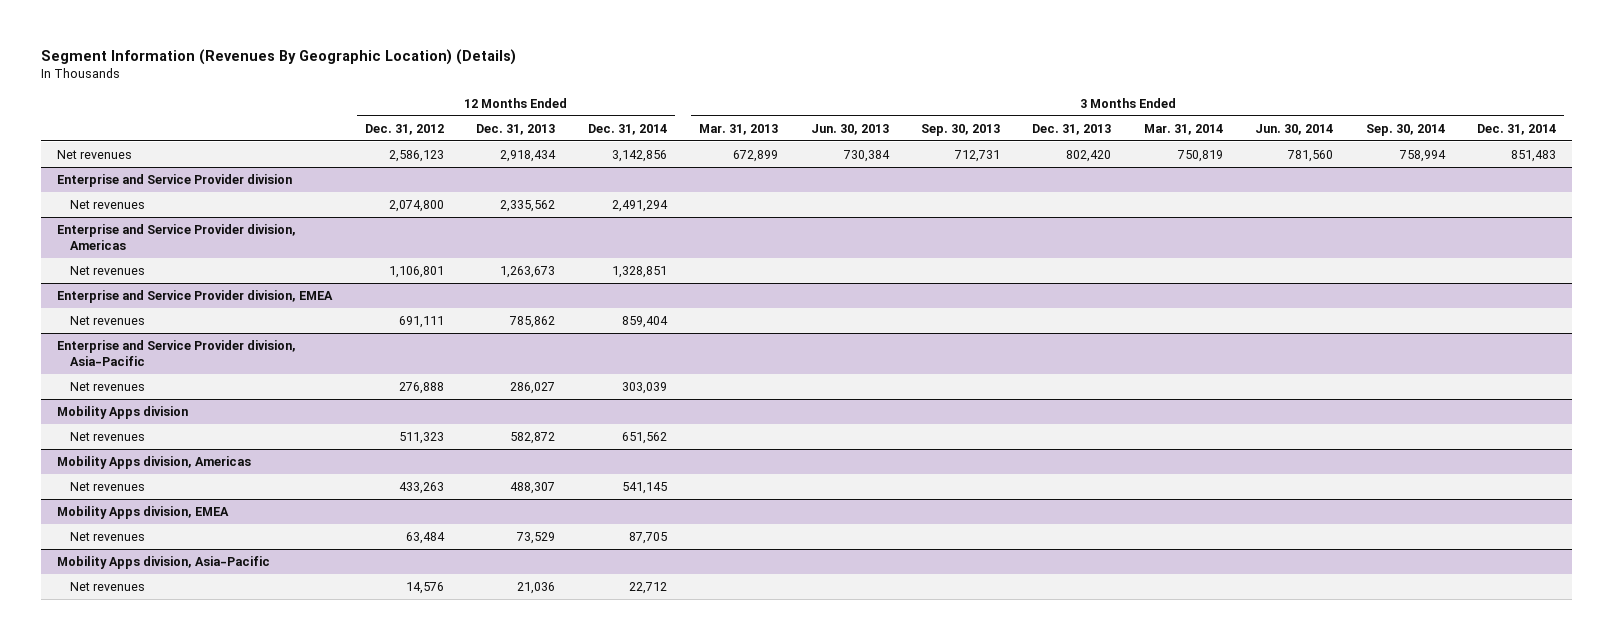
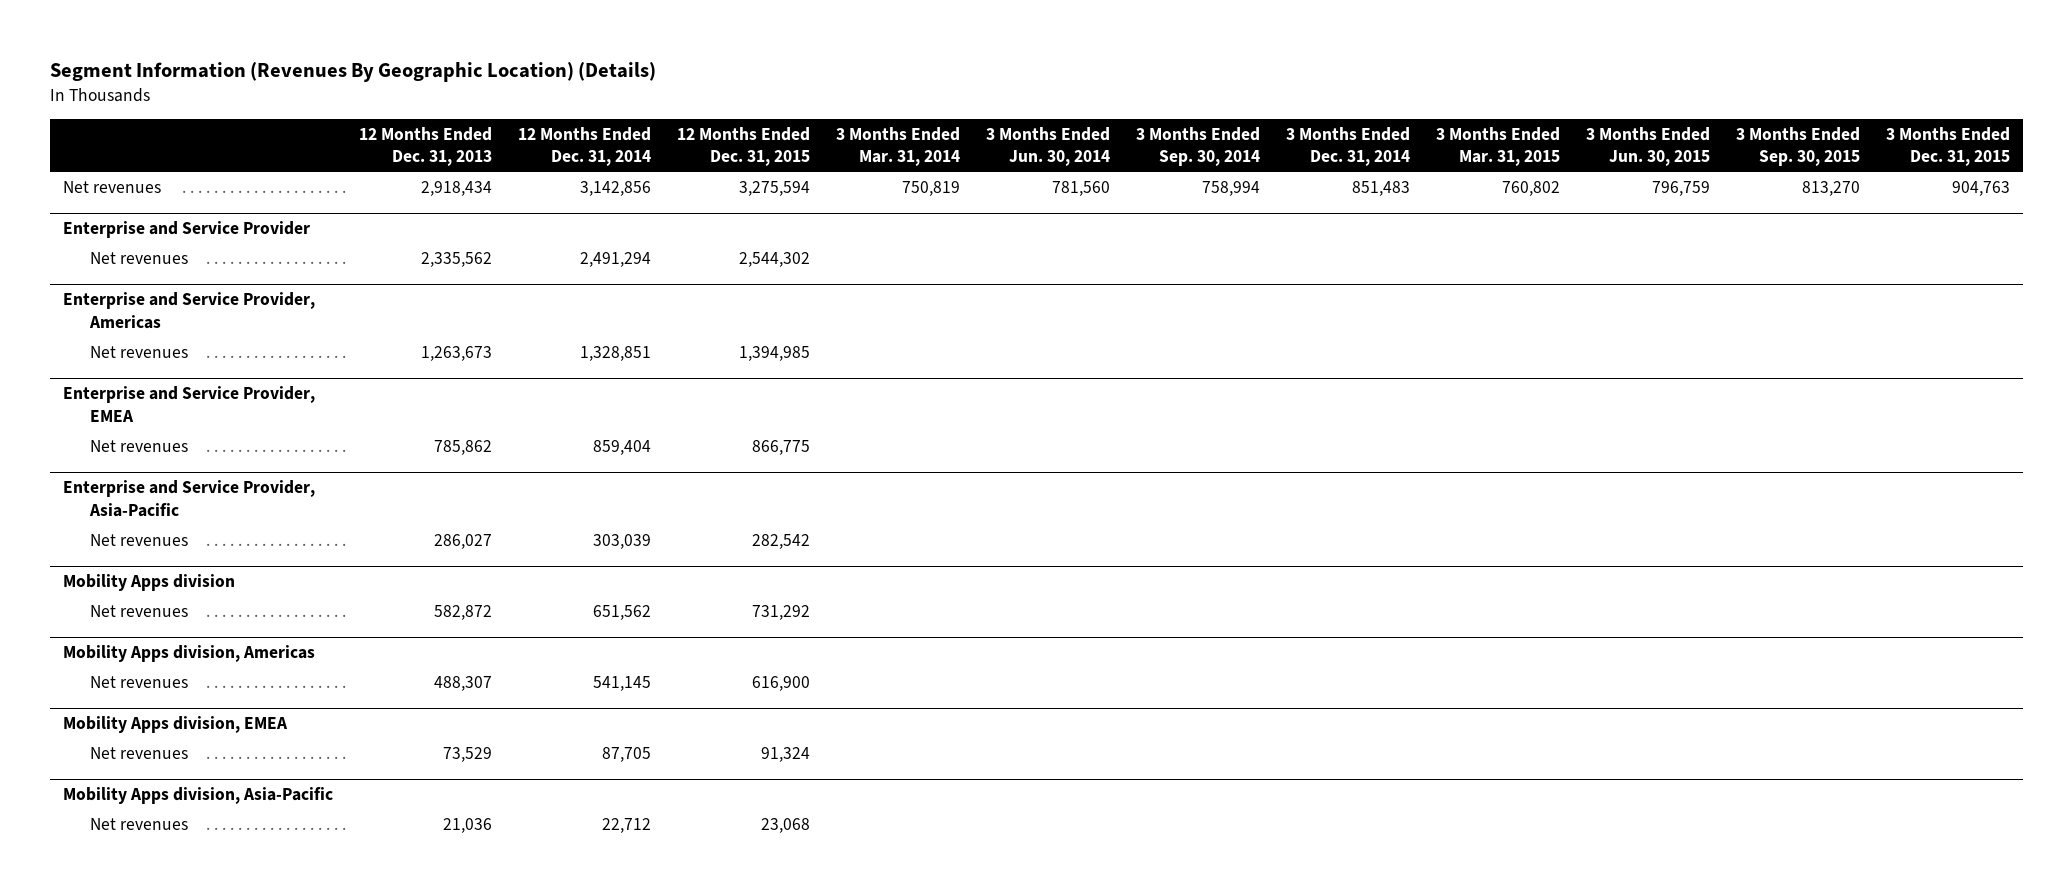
- | 12 Months Ended Dec. 31, 2012 | 12 Months Ended Dec. 31, 2013 | 12 Months Ended Dec. 31, 2014 | 3 Months Ended Mar. 31, 2013 | 3 Months Ended Jun. 30, 2013 | 3 Months Ended Sep. 30, 2013 | 3 Months Ended Dec. 31, 2013 | 3 Months Ended Mar. 31, 2014 | 3 Months Ended Jun. 30, 2014 | 3 Months Ended Sep. 30, 2014 | 3 Months Ended Dec. 31, 2014
+ | 12 Months Ended Dec. 31, 2013 | 12 Months Ended Dec. 31, 2014 | 12 Months Ended Dec. 31, 2015 | 3 Months Ended Mar. 31, 2014 | 3 Months Ended Jun. 30, 2014 | 3 Months Ended Sep. 30, 2014 | 3 Months Ended Dec. 31, 2014 | 3 Months Ended Mar. 31, 2015 | 3 Months Ended Jun. 30, 2015 | 3 Months Ended Sep. 30, 2015 | 3 Months Ended Dec. 31, 2015
- Enterprise and Service Provider division
+ Enterprise and Service Provider
- Enterprise and Service Provider division, Americas
+ Enterprise and Service Provider, Americas
- Enterprise and Service Provider division, EMEA
+ Enterprise and Service Provider, EMEA
- Enterprise and Service Provider division, Asia-Pacific
+ Enterprise and Service Provider, Asia-Pacific

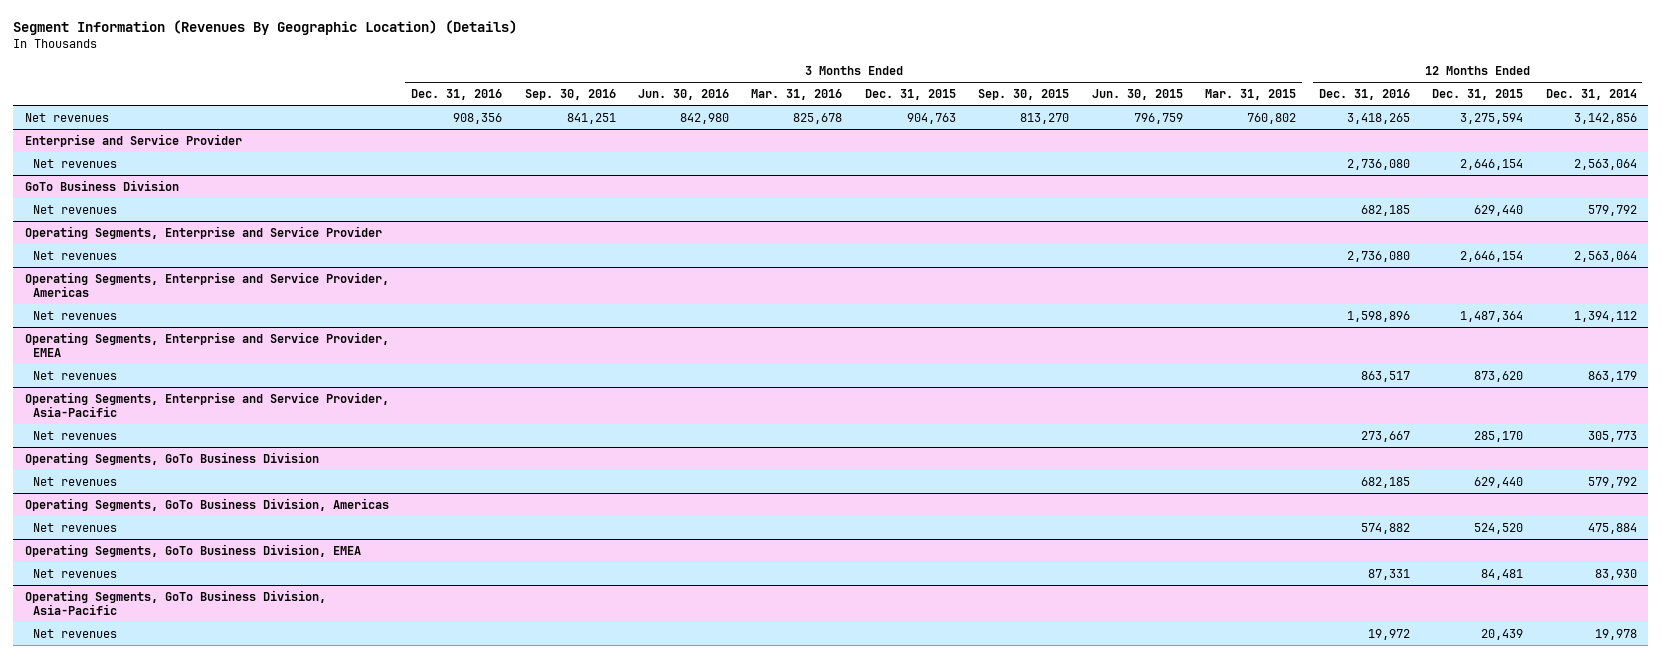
- | 12 Months Ended Dec. 31, 2013 | 12 Months Ended Dec. 31, 2014 | 12 Months Ended Dec. 31, 2015 | 3 Months Ended Mar. 31, 2014 | 3 Months Ended Jun. 30, 2014 | 3 Months Ended Sep. 30, 2014 | 3 Months Ended Dec. 31, 2014 | 3 Months Ended Mar. 31, 2015 | 3 Months Ended Jun. 30, 2015 | 3 Months Ended Sep. 30, 2015 | 3 Months Ended Dec. 31, 2015
+ | 3 Months Ended Dec. 31, 2016 | 3 Months Ended Sep. 30, 2016 | 3 Months Ended Jun. 30, 2016 | 3 Months Ended Mar. 31, 2016 | 3 Months Ended Dec. 31, 2015 | 3 Months Ended Sep. 30, 2015 | 3 Months Ended Jun. 30, 2015 | 3 Months Ended Mar. 31, 2015 | 12 Months Ended Dec. 31, 2016 | 12 Months Ended Dec. 31, 2015 | 12 Months Ended Dec. 31, 2014
@ Enterprise and Service Provider
- Net revenues | 2,335,562 | 2,491,294 | 2,544,302 | | | | | | | |
- Enterprise and Service Provider, Americas
- Net revenues | 1,263,673 | 1,328,851 | 1,394,985 | | | | | | | |
- Enterprise and Service Provider, EMEA
- Net revenues | 785,862 | 859,404 | 866,775 | | | | | | | |
- Enterprise and Service Provider, Asia-Pacific
- Net revenues | 286,027 | 303,039 | 282,542 | | | | | | | |
- Mobility Apps division
- Net revenues | 582,872 | 651,562 | 731,292 | | | | | | | |
- Mobility Apps division, Americas
- Net revenues | 488,307 | 541,145 | 616,900 | | | | | | | |
- Mobility Apps division, EMEA
- Net revenues | 73,529 | 87,705 | 91,324 | | | | | | | |
- Mobility Apps division, Asia-Pacific
- Net revenues | 21,036 | 22,712 | 23,068 | | | | | | | |
@ Enterprise and Service Provider
+ Net revenues | | | | | | | | | 2,736,080 | 2,646,154 | 2,563,064
+ GoTo Business Division
+ Net revenues | | | | | | | | | 682,185 | 629,440 | 579,792
+ Operating Segments, Enterprise and Service Provider
+ Net revenues | | | | | | | | | 2,736,080 | 2,646,154 | 2,563,064
+ Operating Segments, Enterprise and Service Provider, Americas
+ Net revenues | | | | | | | | | 1,598,896 | 1,487,364 | 1,394,112
+ Operating Segments, Enterprise and Service Provider, EMEA
+ Net revenues | | | | | | | | | 863,517 | 873,620 | 863,179
+ Operating Segments, Enterprise and Service Provider, Asia-Pacific
+ Net revenues | | | | | | | | | 273,667 | 285,170 | 305,773
+ Operating Segments, GoTo Business Division
+ Net revenues | | | | | | | | | 682,185 | 629,440 | 579,792
+ Operating Segments, GoTo Business Division, Americas
+ Net revenues | | | | | | | | | 574,882 | 524,520 | 475,884
+ Operating Segments, GoTo Business Division, EMEA
+ Net revenues | | | | | | | | | 87,331 | 84,481 | 83,930
+ Operating Segments, GoTo Business Division, Asia-Pacific
+ Net revenues | | | | | | | | | 19,972 | 20,439 | 19,978

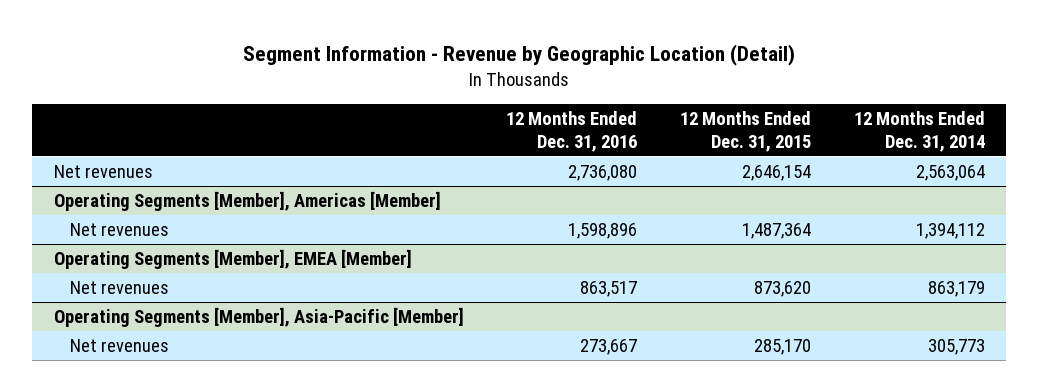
- Segment Information (Revenues By Geographic Location) (Details)
+ Segment Information - Revenue by Geographic Location (Detail)
- | 3 Months Ended Dec. 31, 2016 | 3 Months Ended Sep. 30, 2016 | 3 Months Ended Jun. 30, 2016 | 3 Months Ended Mar. 31, 2016 | 3 Months Ended Dec. 31, 2015 | 3 Months Ended Sep. 30, 2015 | 3 Months Ended Jun. 30, 2015 | 3 Months Ended Mar. 31, 2015 | 12 Months Ended Dec. 31, 2016 | 12 Months Ended Dec. 31, 2015 | 12 Months Ended Dec. 31, 2014
+ | 12 Months Ended Dec. 31, 2016 | 12 Months Ended Dec. 31, 2015 | 12 Months Ended Dec. 31, 2014
- Net revenues | 908,356 | 841,251 | 842,980 | 825,678 | 904,763 | 813,270 | 796,759 | 760,802 | 3,418,265 | 3,275,594 | 3,142,856
- Enterprise and Service Provider
- GoTo Business Division
- Net revenues | | | | | | | | | 682,185 | 629,440 | 579,792
- Operating Segments, Enterprise and Service Provider
- Net revenues | | | | | | | | | 2,736,080 | 2,646,154 | 2,563,064
- Operating Segments, Enterprise and Service Provider, Americas
+ Operating Segments [Member], Americas [Member]
- Operating Segments, Enterprise and Service Provider, EMEA
+ Operating Segments [Member], EMEA [Member]
- Operating Segments, Enterprise and Service Provider, Asia-Pacific
+ Operating Segments [Member], Asia-Pacific [Member]
- Operating Segments, GoTo Business Division
- Net revenues | | | | | | | | | 682,185 | 629,440 | 579,792
- Operating Segments, GoTo Business Division, Americas
- Net revenues | | | | | | | | | 574,882 | 524,520 | 475,884
- Operating Segments, GoTo Business Division, EMEA
- Net revenues | | | | | | | | | 87,331 | 84,481 | 83,930
- Operating Segments, GoTo Business Division, Asia-Pacific
- Net revenues | | | | | | | | | 19,972 | 20,439 | 19,978

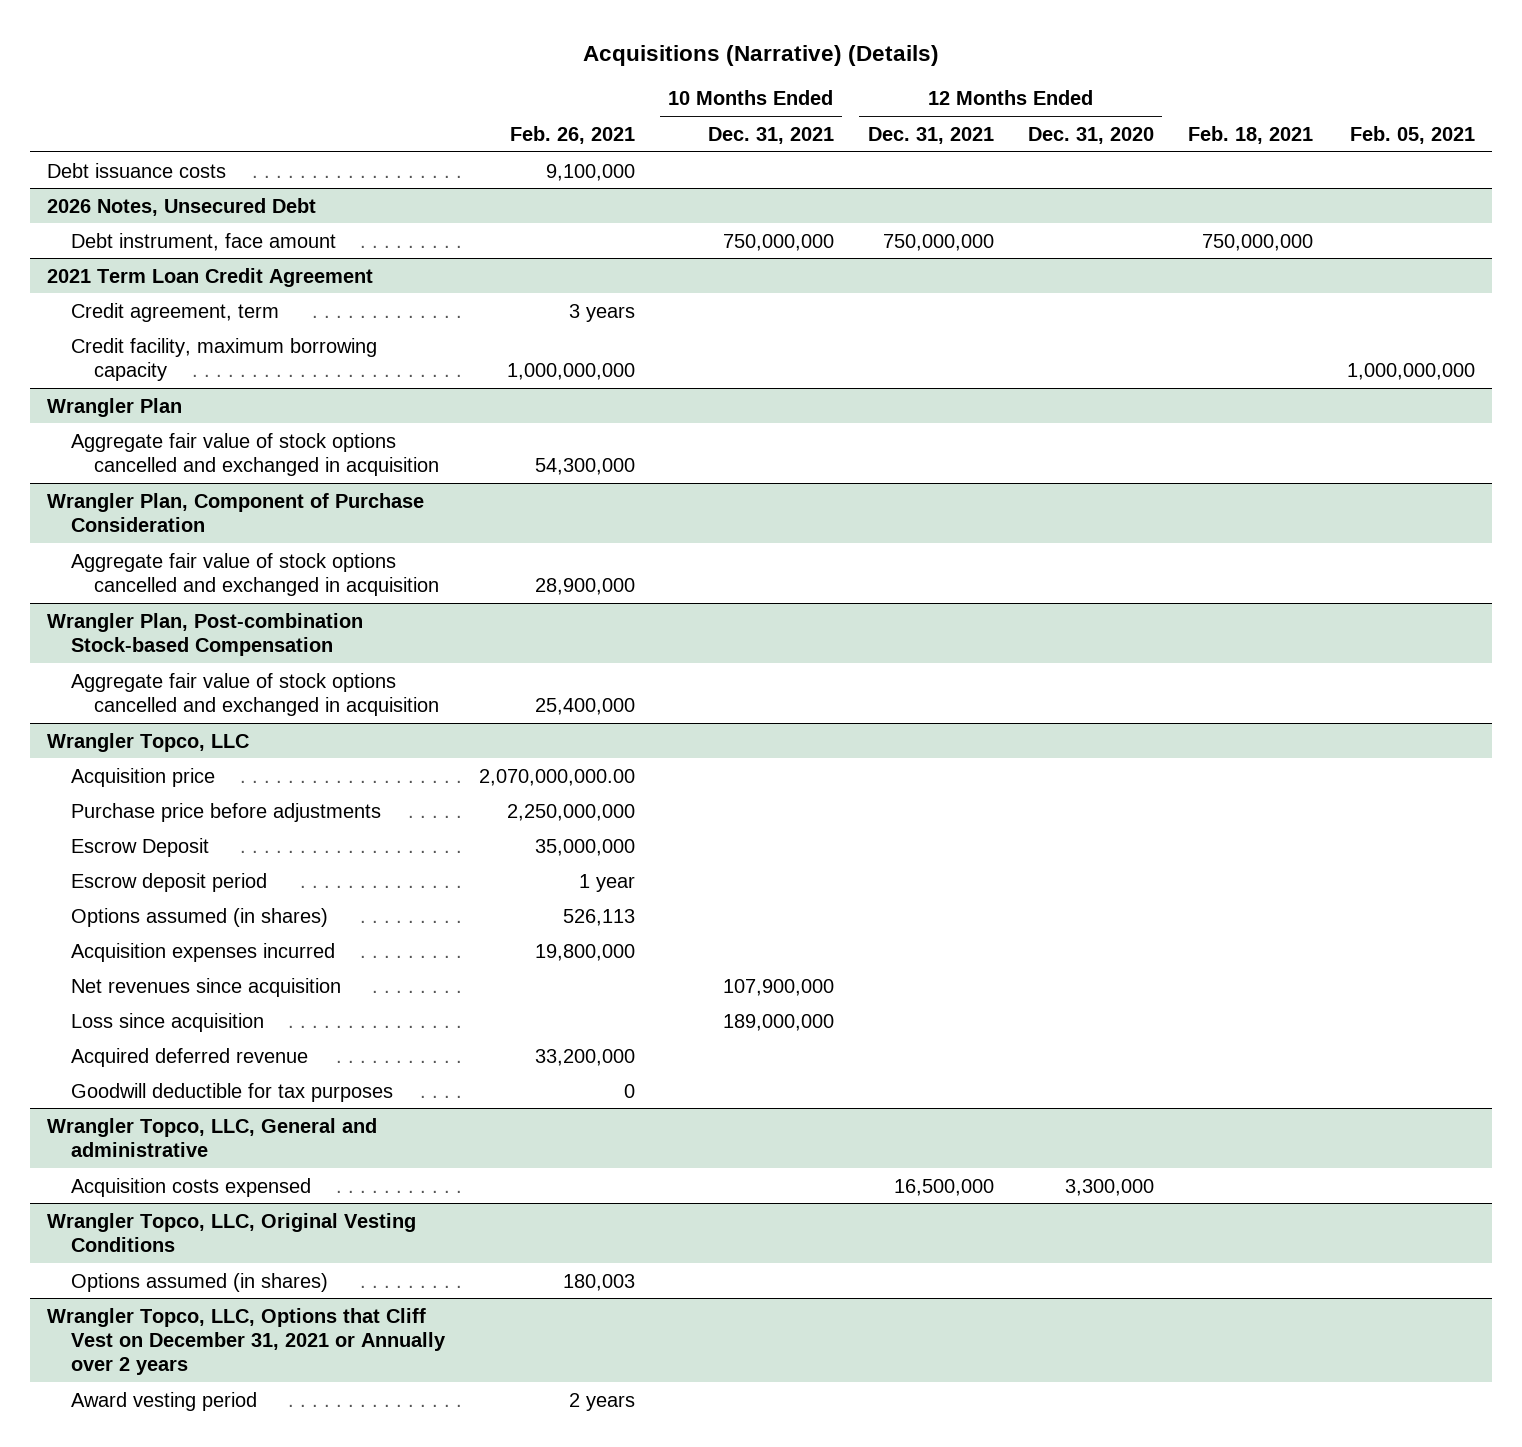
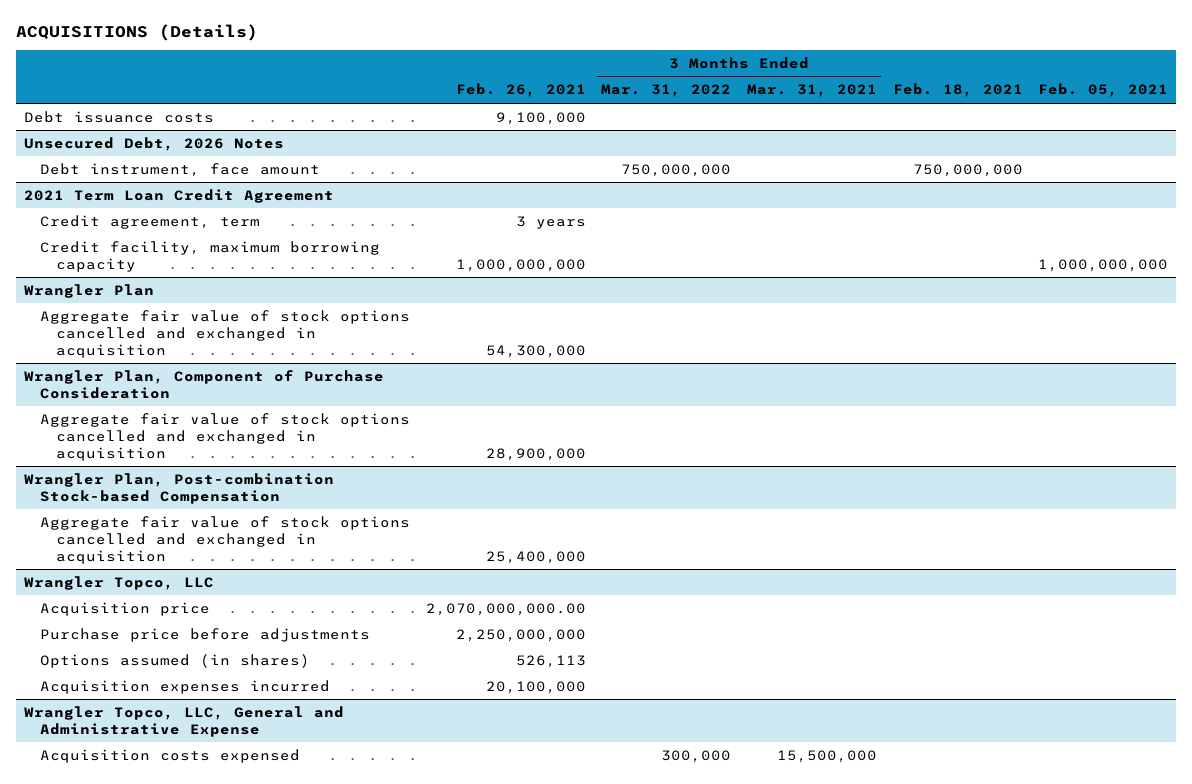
- Acquisitions (Narrative) (Details)
+ ACQUISITIONS (Details)
- | Feb. 26, 2021 | 10 Months Ended Dec. 31, 2021 | 12 Months Ended Dec. 31, 2021 | 12 Months Ended Dec. 31, 2020 | Feb. 18, 2021 | Feb. 05, 2021
+ | Feb. 26, 2021 | 3 Months Ended Mar. 31, 2022 | 3 Months Ended Mar. 31, 2021 | Feb. 18, 2021 | Feb. 05, 2021
- 2026 Notes, Unsecured Debt
+ Unsecured Debt, 2026 Notes
@ Wrangler Topco, LLC
- Escrow Deposit | 35,000,000 | | | | |
- Escrow deposit period | 1 year | | | | |
- Acquisition expenses incurred | 19,800,000 | | | | |
- Net revenues since acquisition | | 107,900,000 | | | |
- Loss since acquisition | | 189,000,000 | | | |
- Acquired deferred revenue | 33,200,000 | | | | |
- Goodwill deductible for tax purposes | 0 | | | | |
- Wrangler Topco, LLC, General and administrative
@ Wrangler Topco, LLC
+ Acquisition expenses incurred | 20,100,000 | | | |
+ Wrangler Topco, LLC, General and Administrative Expense
- Wrangler Topco, LLC, Original Vesting Conditions
- Options assumed (in shares) | 180,003 | | | | |
- Wrangler Topco, LLC, Options that Cliff Vest on December 31, 2021 or Annually over 2 years
- Award vesting period | 2 years | | | | |

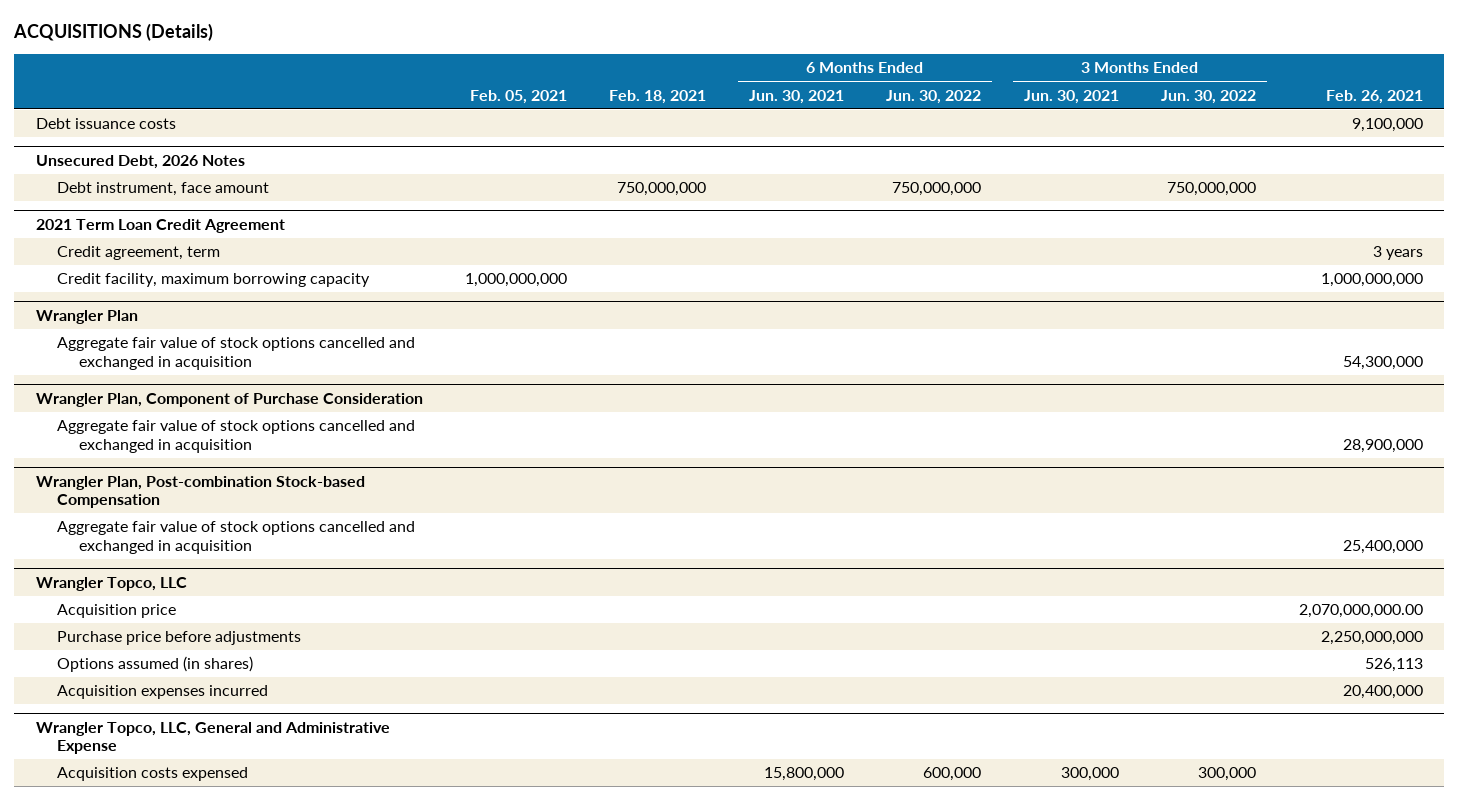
- | Feb. 26, 2021 | 3 Months Ended Mar. 31, 2022 | 3 Months Ended Mar. 31, 2021 | Feb. 18, 2021 | Feb. 05, 2021
+ | Feb. 05, 2021 | Feb. 18, 2021 | 6 Months Ended Jun. 30, 2021 | 6 Months Ended Jun. 30, 2022 | 3 Months Ended Jun. 30, 2021 | 3 Months Ended Jun. 30, 2022 | Feb. 26, 2021
@ Wrangler Topco, LLC
- Acquisition expenses incurred | 20,100,000 | | | |
+ Acquisition expenses incurred | | | | | | | 20,400,000

